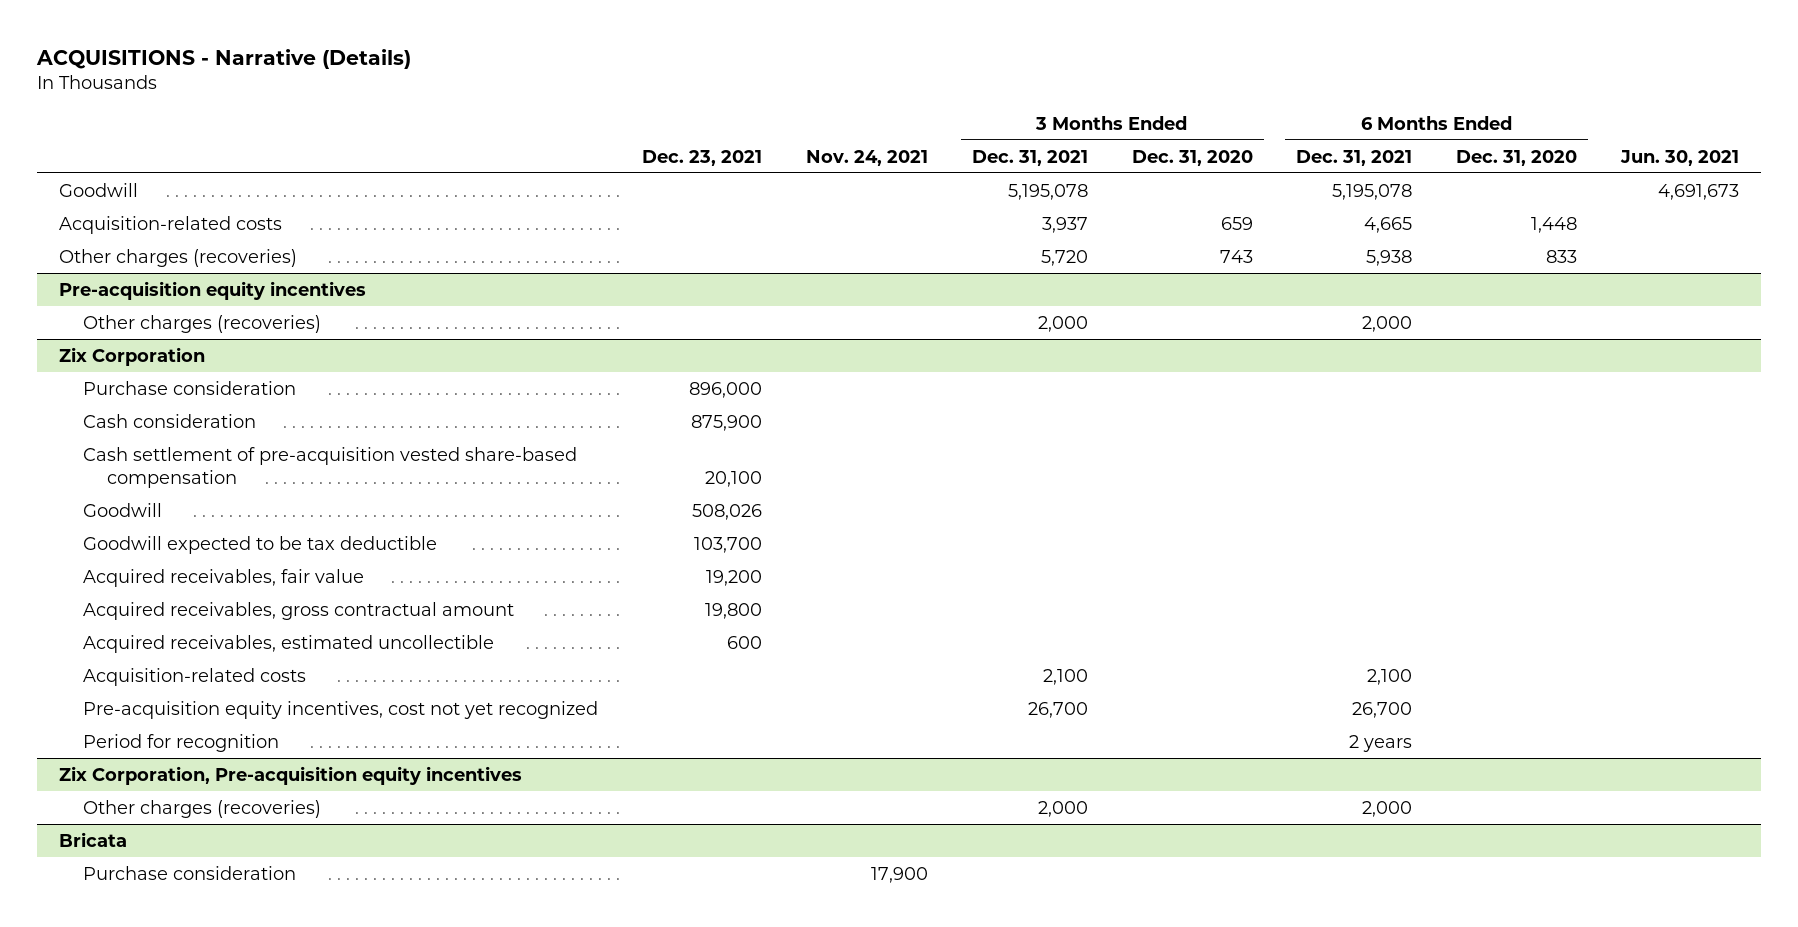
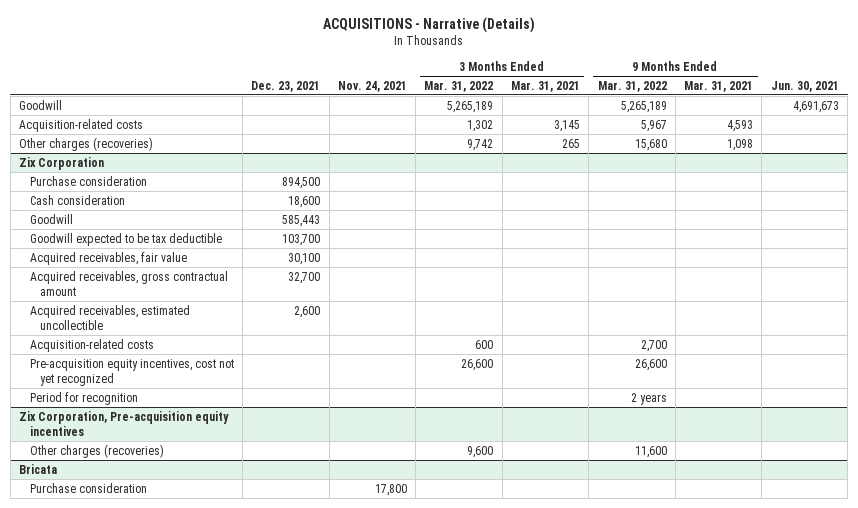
- | Dec. 23, 2021 | Nov. 24, 2021 | 3 Months Ended Dec. 31, 2021 | 3 Months Ended Dec. 31, 2020 | 6 Months Ended Dec. 31, 2021 | 6 Months Ended Dec. 31, 2020 | Jun. 30, 2021
+ | Dec. 23, 2021 | Nov. 24, 2021 | 3 Months Ended Mar. 31, 2022 | 3 Months Ended Mar. 31, 2021 | 9 Months Ended Mar. 31, 2022 | 9 Months Ended Mar. 31, 2021 | Jun. 30, 2021
- Pre-acquisition equity incentives
- Other charges (recoveries) | | | 2,000 | | 2,000 | |
@ Zix Corporation
- Purchase consideration | 896,000 | | | | | |
- Cash consideration | 875,900 | | | | | |
- Cash settlement of pre-acquisition vested share-based compensation | 20,100 | | | | | |
- Goodwill | 508,026 | | | | | |
+ Purchase consideration | 894,500 | | | | | |
+ Cash consideration | 18,600 | | | | | |
+ Goodwill | 585,443 | | | | | |
- Acquired receivables, fair value | 19,200 | | | | | |
- Acquired receivables, gross contractual amount | 19,800 | | | | | |
- Acquired receivables, estimated uncollectible | 600 | | | | | |
+ Acquired receivables, fair value | 30,100 | | | | | |
+ Acquired receivables, gross contractual amount | 32,700 | | | | | |
+ Acquired receivables, estimated uncollectible | 2,600 | | | | | |
@ Bricata
- Purchase consideration | | 17,900 | | | | |
+ Purchase consideration | | 17,800 | | | | |

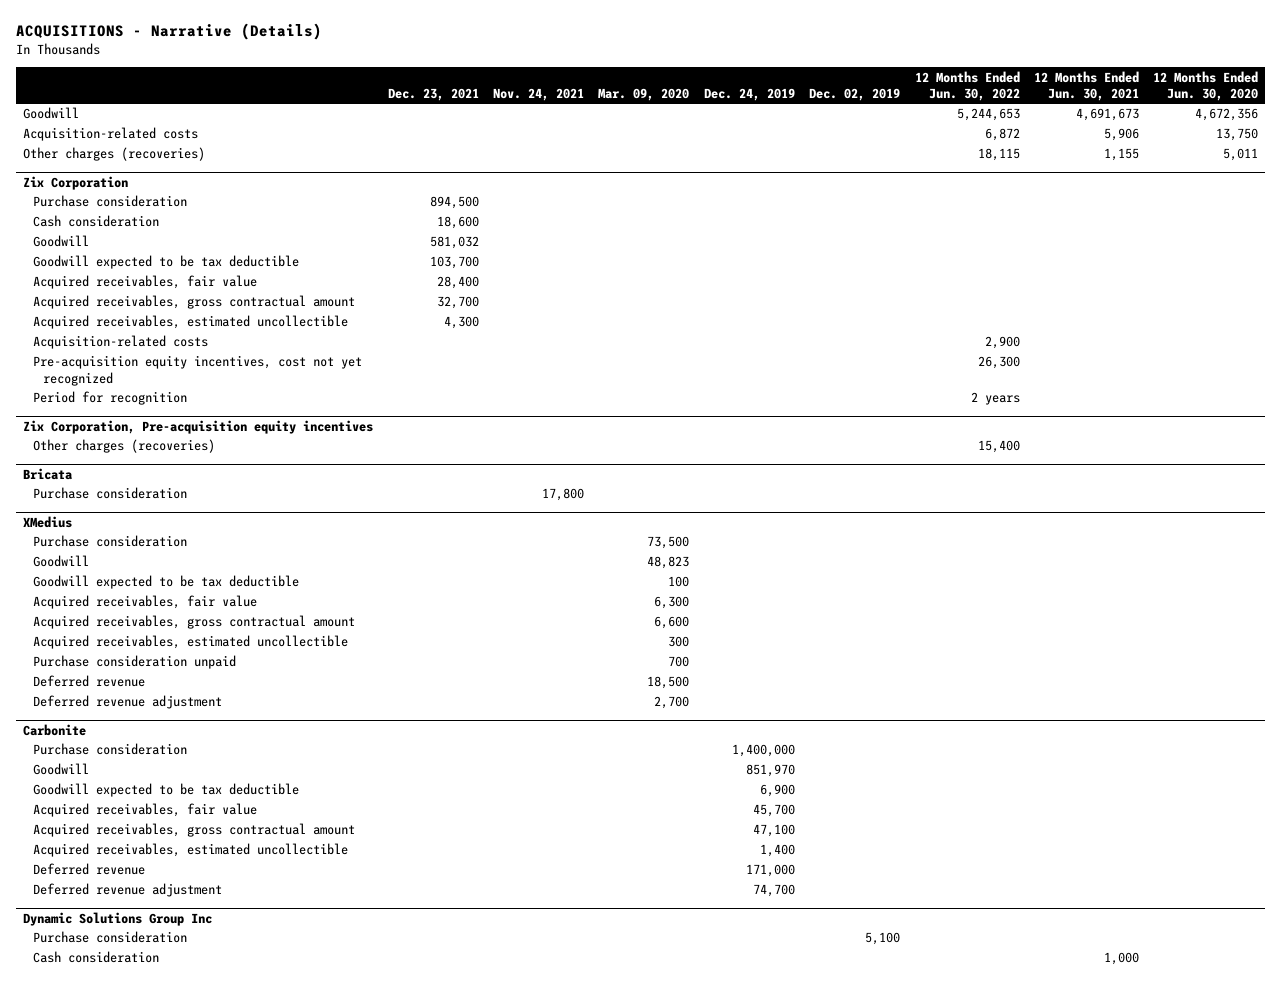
- | Dec. 23, 2021 | Nov. 24, 2021 | 3 Months Ended Mar. 31, 2022 | 3 Months Ended Mar. 31, 2021 | 9 Months Ended Mar. 31, 2022 | 9 Months Ended Mar. 31, 2021 | Jun. 30, 2021
+ | Dec. 23, 2021 | Nov. 24, 2021 | Mar. 09, 2020 | Dec. 24, 2019 | Dec. 02, 2019 | 12 Months Ended Jun. 30, 2022 | 12 Months Ended Jun. 30, 2021 | 12 Months Ended Jun. 30, 2020
@ Zix Corporation
- Goodwill | 585,443 | | | | | |
+ Goodwill | 581,032 | | | | | | |
- Acquired receivables, fair value | 30,100 | | | | | |
+ Acquired receivables, fair value | 28,400 | | | | | | |
- Acquired receivables, estimated uncollectible | 2,600 | | | | | |
+ Acquired receivables, estimated uncollectible | 4,300 | | | | | | |
+ XMedius
+ Purchase consideration | | | 73,500 | | | | |
+ Goodwill | | | 48,823 | | | | |
+ Goodwill expected to be tax deductible | | | 100 | | | | |
+ Acquired receivables, fair value | | | 6,300 | | | | |
+ Acquired receivables, gross contractual amount | | | 6,600 | | | | |
+ Acquired receivables, estimated uncollectible | | | 300 | | | | |
+ Purchase consideration unpaid | | | 700 | | | | |
+ Deferred revenue | | | 18,500 | | | | |
+ Deferred revenue adjustment | | | 2,700 | | | | |
+ Carbonite
+ Purchase consideration | | | | 1,400,000 | | | |
+ Goodwill | | | | 851,970 | | | |
+ Goodwill expected to be tax deductible | | | | 6,900 | | | |
+ Acquired receivables, fair value | | | | 45,700 | | | |
+ Acquired receivables, gross contractual amount | | | | 47,100 | | | |
+ Acquired receivables, estimated uncollectible | | | | 1,400 | | | |
+ Deferred revenue | | | | 171,000 | | | |
+ Deferred revenue adjustment | | | | 74,700 | | | |
+ Dynamic Solutions Group Inc
+ Purchase consideration | | | | | 5,100 | | |
+ Cash consideration | | | | | | | 1,000 |

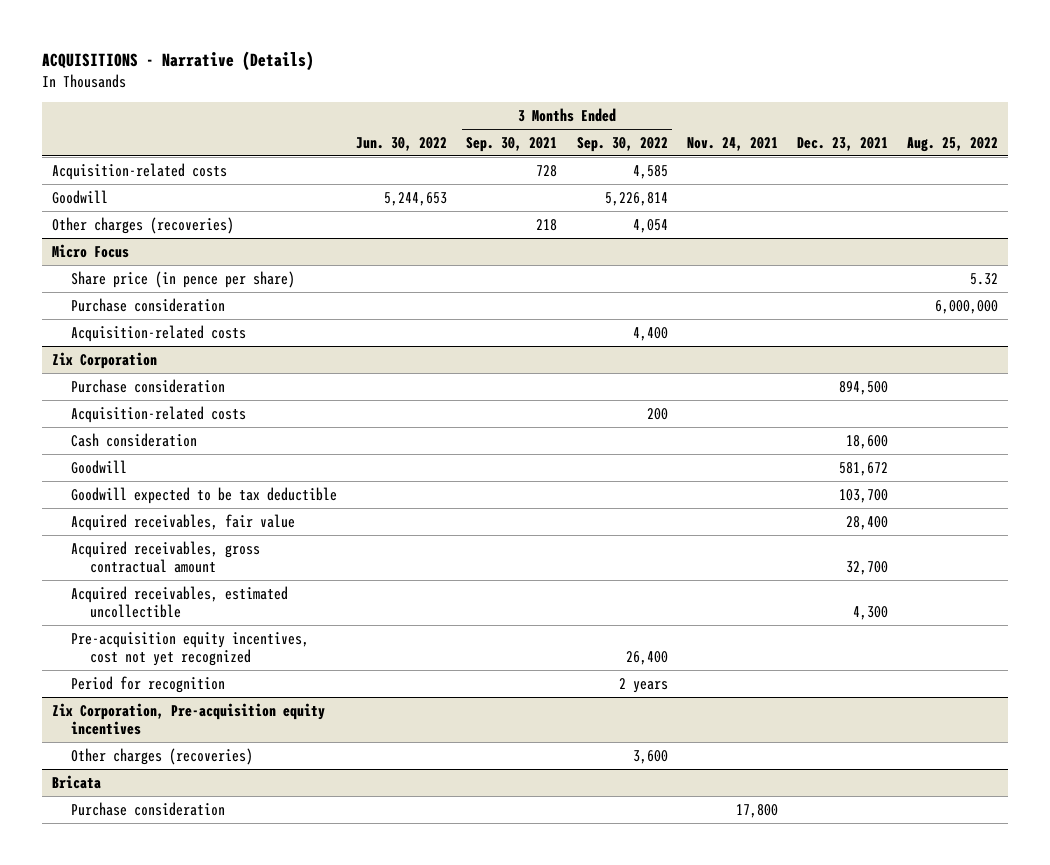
- | Dec. 23, 2021 | Nov. 24, 2021 | Mar. 09, 2020 | Dec. 24, 2019 | Dec. 02, 2019 | 12 Months Ended Jun. 30, 2022 | 12 Months Ended Jun. 30, 2021 | 12 Months Ended Jun. 30, 2020
+ | Jun. 30, 2022 | 3 Months Ended Sep. 30, 2021 | 3 Months Ended Sep. 30, 2022 | Nov. 24, 2021 | Dec. 23, 2021 | Aug. 25, 2022
moved down: Goodwill | 5,244,653 | | 5,226,814 | | |
+ Micro Focus
+ Share price (in pence per share) | | | | | | 5.32
+ Purchase consideration | | | | | | 6,000,000
+ Acquisition-related costs | | | 4,400 | | |
@ Zix Corporation
moved up: Acquisition-related costs | | | 200 | | |
- Goodwill | 581,032 | | | | | | |
+ Goodwill | | | | | 581,672 |
- XMedius
- Purchase consideration | | | 73,500 | | | | |
- Goodwill | | | 48,823 | | | | |
- Goodwill expected to be tax deductible | | | 100 | | | | |
- Acquired receivables, fair value | | | 6,300 | | | | |
- Acquired receivables, gross contractual amount | | | 6,600 | | | | |
- Acquired receivables, estimated uncollectible | | | 300 | | | | |
- Purchase consideration unpaid | | | 700 | | | | |
- Deferred revenue | | | 18,500 | | | | |
- Deferred revenue adjustment | | | 2,700 | | | | |
- Carbonite
- Purchase consideration | | | | 1,400,000 | | | |
- Goodwill | | | | 851,970 | | | |
- Goodwill expected to be tax deductible | | | | 6,900 | | | |
- Acquired receivables, fair value | | | | 45,700 | | | |
- Acquired receivables, gross contractual amount | | | | 47,100 | | | |
- Acquired receivables, estimated uncollectible | | | | 1,400 | | | |
- Deferred revenue | | | | 171,000 | | | |
- Deferred revenue adjustment | | | | 74,700 | | | |
- Dynamic Solutions Group Inc
- Purchase consideration | | | | | 5,100 | | |
- Cash consideration | | | | | | | 1,000 |

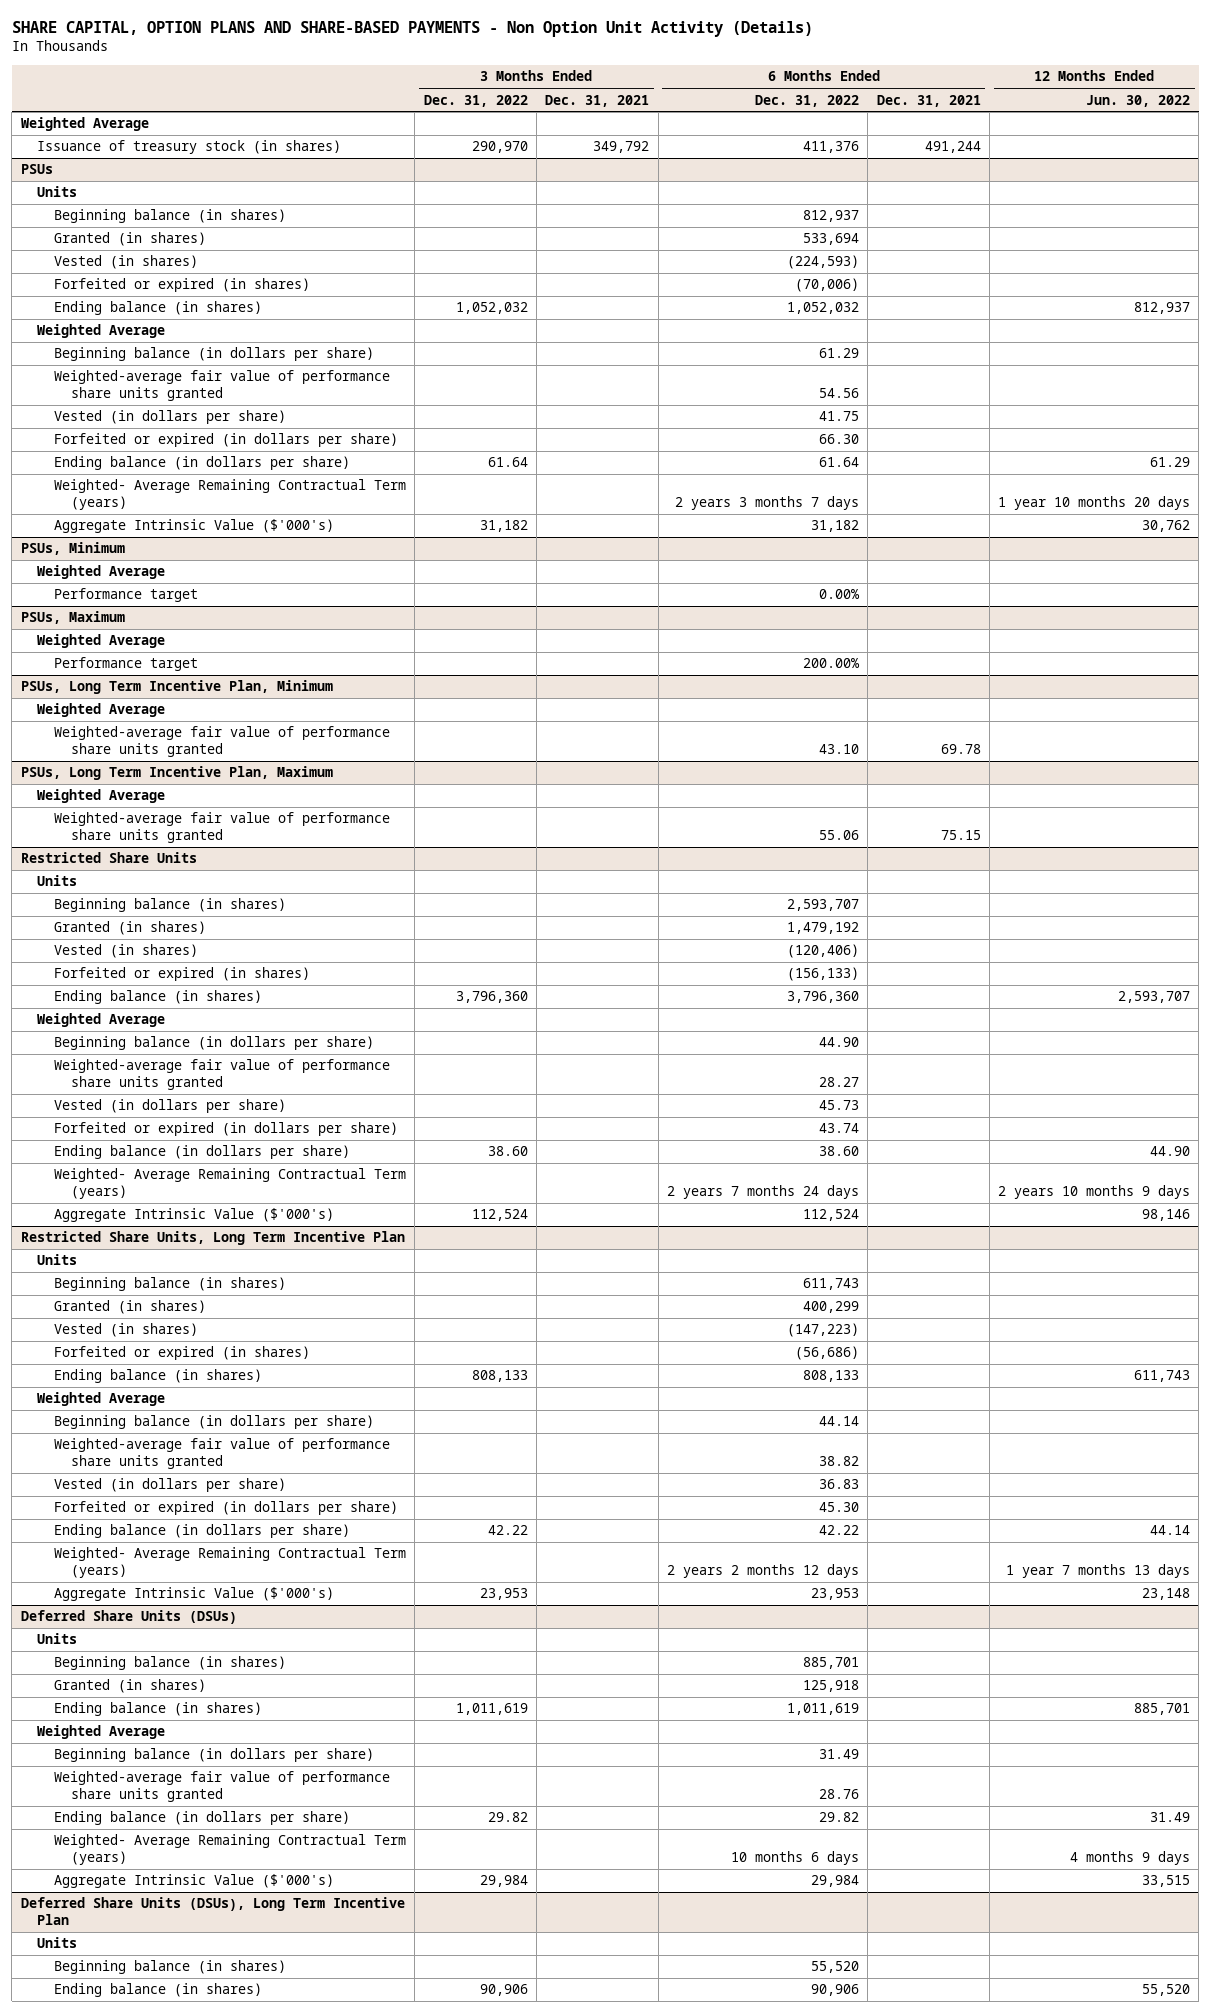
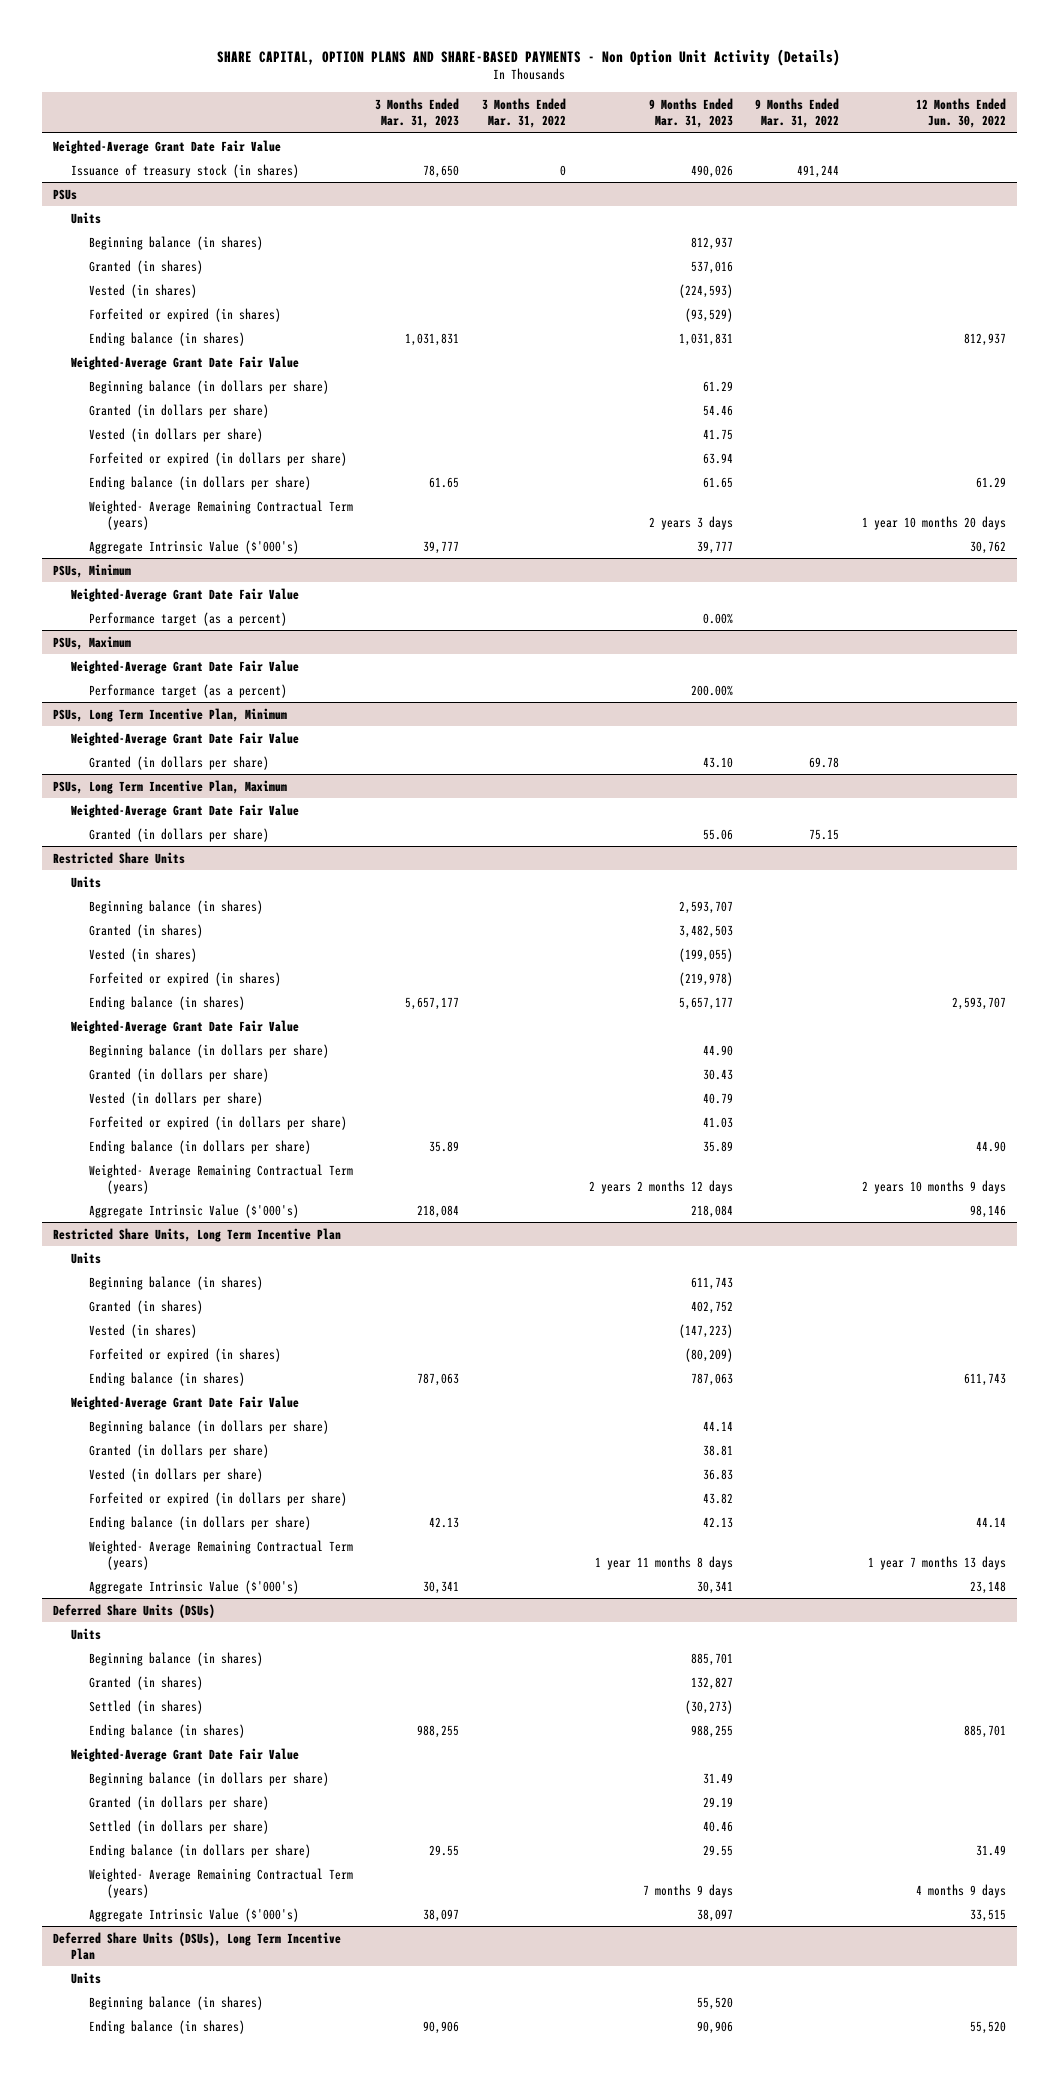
- | 3 Months Ended Dec. 31, 2022 | 3 Months Ended Dec. 31, 2021 | 6 Months Ended Dec. 31, 2022 | 6 Months Ended Dec. 31, 2021 | 12 Months Ended Jun. 30, 2022
+ | 3 Months Ended Mar. 31, 2023 | 3 Months Ended Mar. 31, 2022 | 9 Months Ended Mar. 31, 2023 | 9 Months Ended Mar. 31, 2022 | 12 Months Ended Jun. 30, 2022
- Weighted Average
+ Weighted-Average Grant Date Fair Value
@ PSUs
- Weighted Average
+ Weighted-Average Grant Date Fair Value
- Weighted-average fair value of performance share units granted | | | 54.56 | |
+ Granted (in dollars per share) | | | 54.46 | |
@ PSUs, Minimum
- Weighted Average
- Performance target | | | 0.00% | |
+ Weighted-Average Grant Date Fair Value
+ Performance target (as a percent) | | | 0.00% | |
@ PSUs, Maximum
- Weighted Average
- Performance target | | | 200.00% | |
+ Weighted-Average Grant Date Fair Value
+ Performance target (as a percent) | | | 200.00% | |
@ PSUs, Long Term Incentive Plan, Minimum
- Weighted Average
- Weighted-average fair value of performance share units granted | | | 43.10 | 69.78 |
+ Weighted-Average Grant Date Fair Value
+ Granted (in dollars per share) | | | 43.10 | 69.78 |
@ PSUs, Long Term Incentive Plan, Maximum
- Weighted Average
- Weighted-average fair value of performance share units granted | | | 55.06 | 75.15 |
+ Weighted-Average Grant Date Fair Value
+ Granted (in dollars per share) | | | 55.06 | 75.15 |
@ Restricted Share Units
- Weighted Average
+ Weighted-Average Grant Date Fair Value
- Weighted-average fair value of performance share units granted | | | 28.27 | |
+ Granted (in dollars per share) | | | 30.43 | |
@ Restricted Share Units, Long Term Incentive Plan
- Weighted Average
+ Weighted-Average Grant Date Fair Value
- Weighted-average fair value of performance share units granted | | | 38.82 | |
+ Granted (in dollars per share) | | | 38.81 | |
@ Deferred Share Units (DSUs)
+ Settled (in shares) | | | (30,273) | |
- Weighted Average
+ Weighted-Average Grant Date Fair Value
- Weighted-average fair value of performance share units granted | | | 28.76 | |
+ Granted (in dollars per share) | | | 29.19 | |
+ Settled (in dollars per share) | | | 40.46 | |

